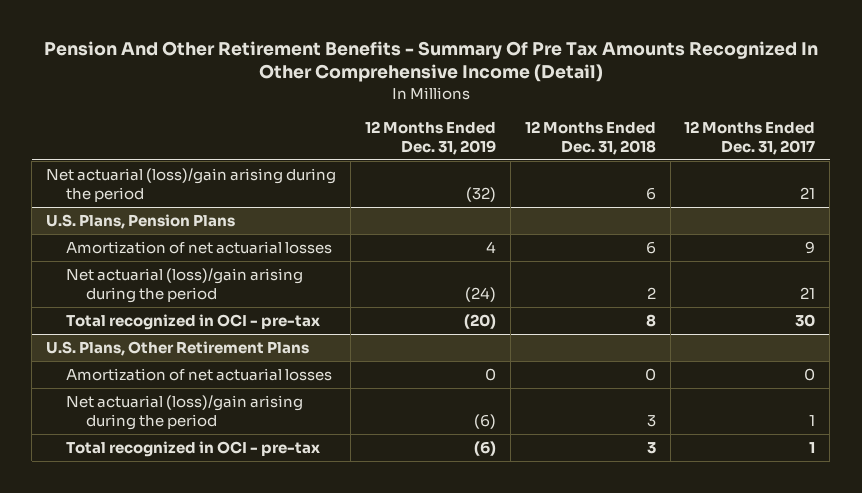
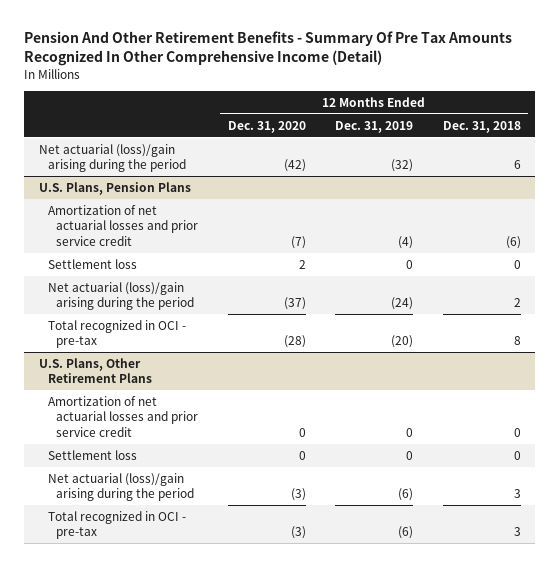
- | 12 Months Ended Dec. 31, 2019 | 12 Months Ended Dec. 31, 2018 | 12 Months Ended Dec. 31, 2017
+ | 12 Months Ended Dec. 31, 2020 | 12 Months Ended Dec. 31, 2019 | 12 Months Ended Dec. 31, 2018
@ U.S. Plans, Pension Plans
- Amortization of net actuarial losses | 4 | 6 | 9
+ Amortization of net actuarial losses and prior service credit | (7) | (4) | (6)
+ Settlement loss | 2 | 0 | 0
@ U.S. Plans, Other Retirement Plans
- Amortization of net actuarial losses | 0 | 0 | 0
+ Amortization of net actuarial losses and prior service credit | 0 | 0 | 0
+ Settlement loss | 0 | 0 | 0

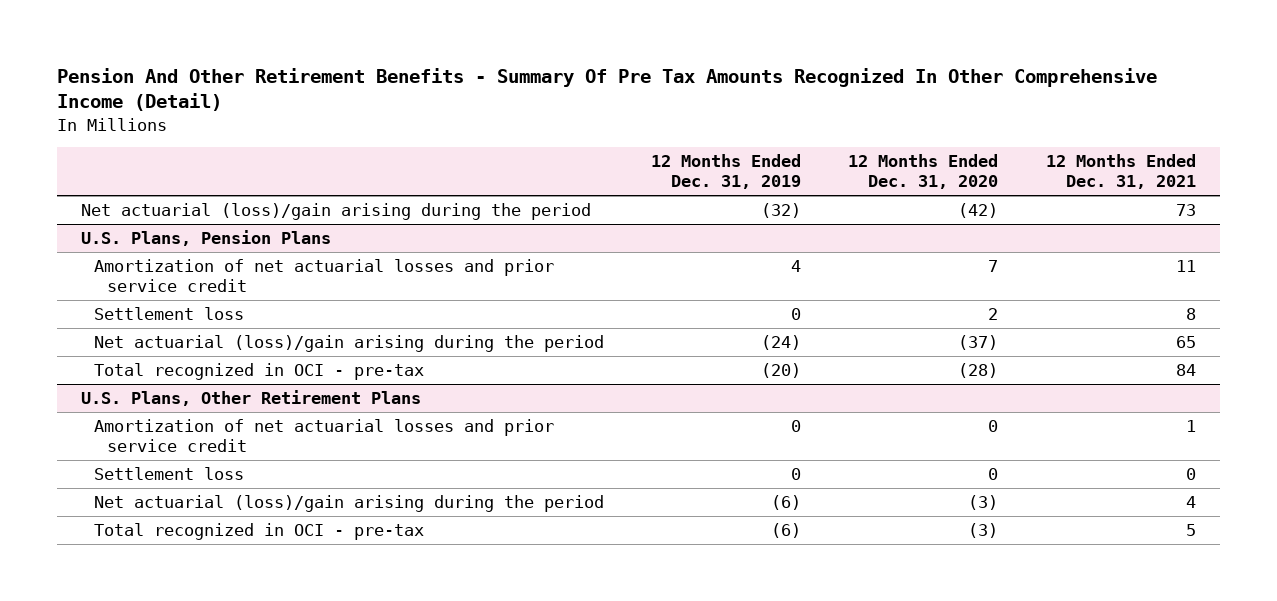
- | 12 Months Ended Dec. 31, 2020 | 12 Months Ended Dec. 31, 2019 | 12 Months Ended Dec. 31, 2018
+ | 12 Months Ended Dec. 31, 2019 | 12 Months Ended Dec. 31, 2020 | 12 Months Ended Dec. 31, 2021
@ U.S. Plans, Pension Plans
- Amortization of net actuarial losses and prior service credit | (7) | (4) | (6)
+ Amortization of net actuarial losses and prior service credit | 4 | 7 | 11

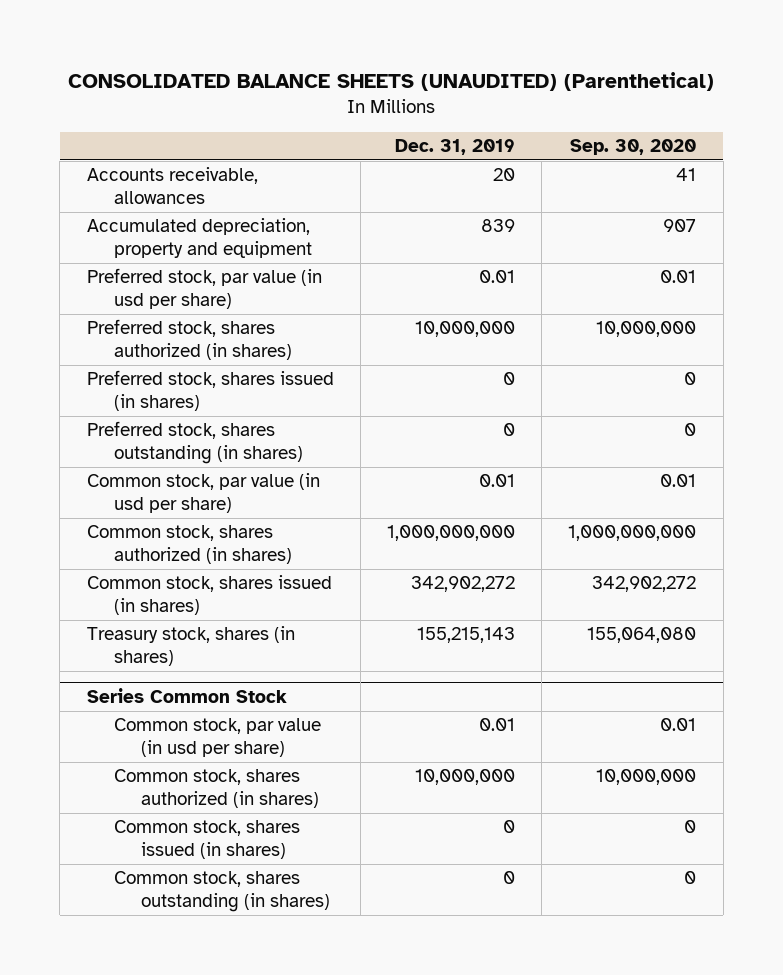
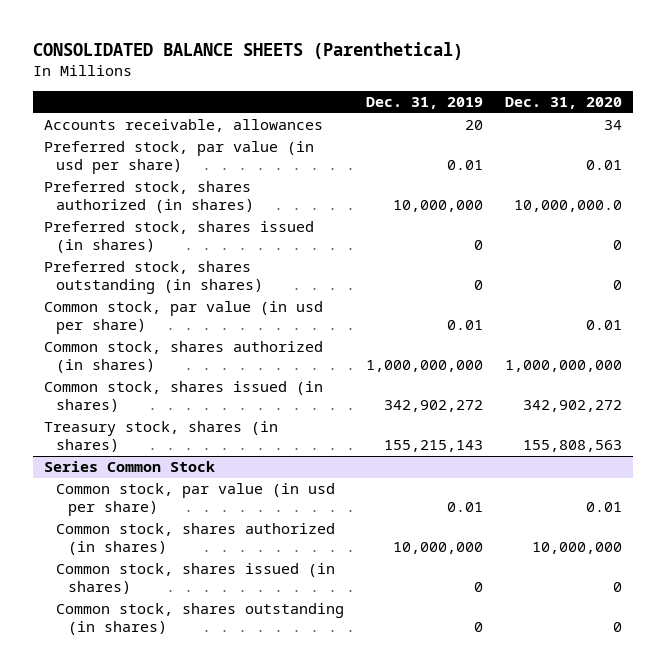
- CONSOLIDATED BALANCE SHEETS (UNAUDITED) (Parenthetical)
+ CONSOLIDATED BALANCE SHEETS (Parenthetical)
- | Dec. 31, 2019 | Sep. 30, 2020
+ | Dec. 31, 2019 | Dec. 31, 2020
- Accumulated depreciation, property and equipment | 839 | 907

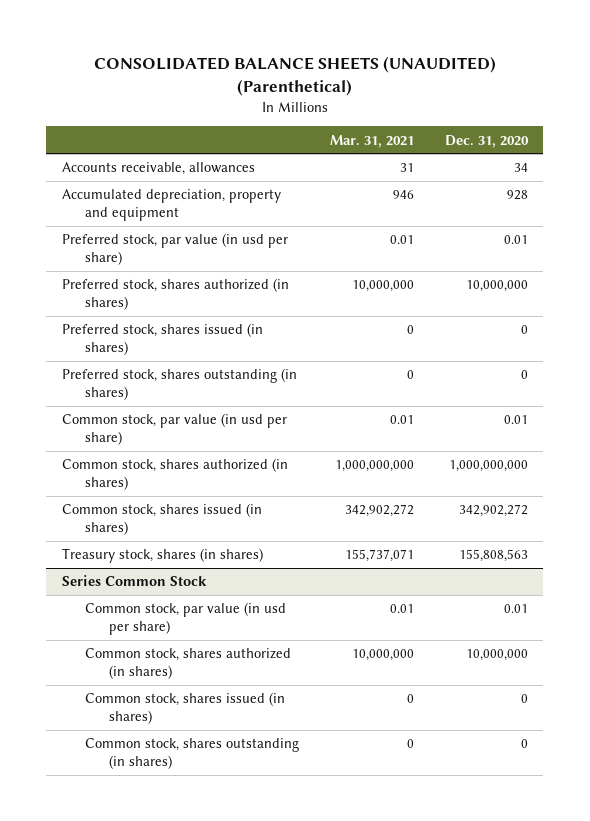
- CONSOLIDATED BALANCE SHEETS (Parenthetical)
+ CONSOLIDATED BALANCE SHEETS (UNAUDITED) (Parenthetical)
- | Dec. 31, 2019 | Dec. 31, 2020
+ | Mar. 31, 2021 | Dec. 31, 2020
+ Accumulated depreciation, property and equipment | 946 | 928
- Preferred stock, shares authorized (in shares) | 10,000,000 | 10,000,000.0
+ Preferred stock, shares authorized (in shares) | 10,000,000 | 10,000,000

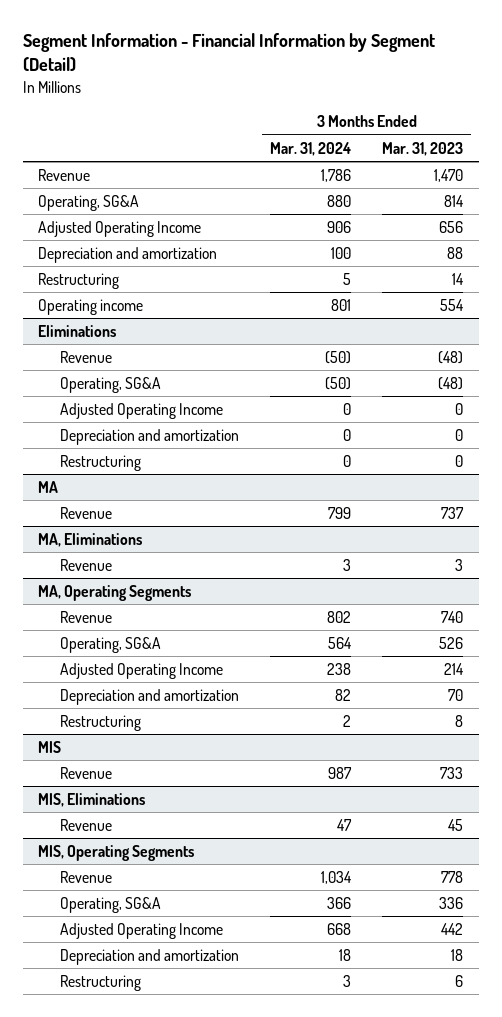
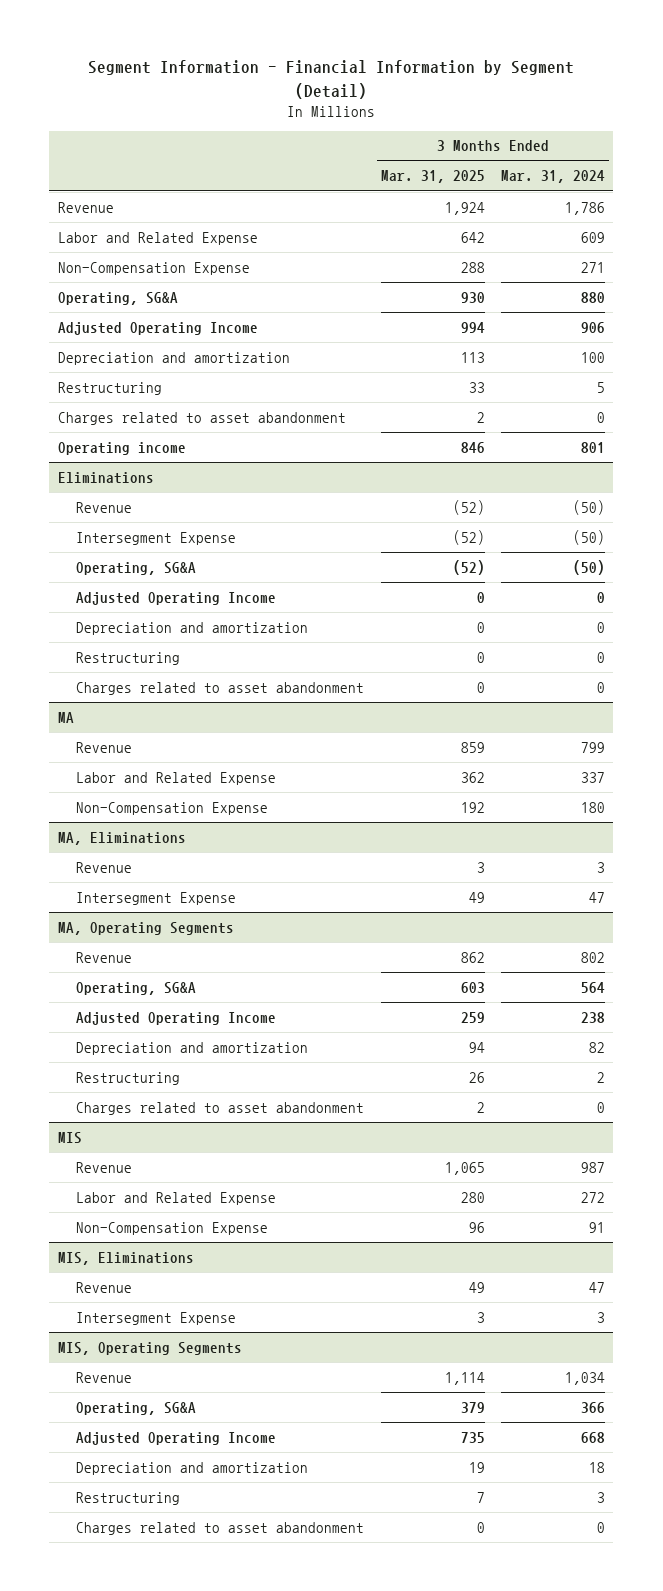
- | 3 Months Ended Mar. 31, 2024 | 3 Months Ended Mar. 31, 2023
+ | 3 Months Ended Mar. 31, 2025 | 3 Months Ended Mar. 31, 2024
+ Labor and Related Expense | 642 | 609
+ Non-Compensation Expense | 288 | 271
+ Charges related to asset abandonment | 2 | 0
@ Eliminations
+ Intersegment Expense | (52) | (50)
+ Charges related to asset abandonment | 0 | 0
@ MA
+ Labor and Related Expense | 362 | 337
+ Non-Compensation Expense | 192 | 180
@ MA, Eliminations
+ Intersegment Expense | 49 | 47
@ MA, Operating Segments
+ Charges related to asset abandonment | 2 | 0
@ MIS
+ Labor and Related Expense | 280 | 272
+ Non-Compensation Expense | 96 | 91
@ MIS, Eliminations
+ Intersegment Expense | 3 | 3
@ MIS, Operating Segments
+ Charges related to asset abandonment | 0 | 0

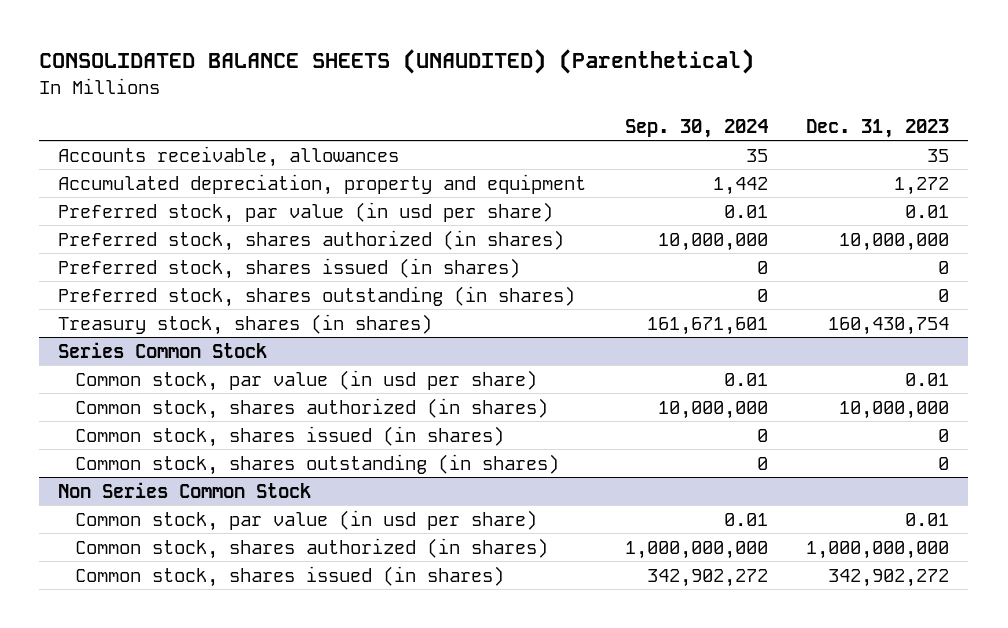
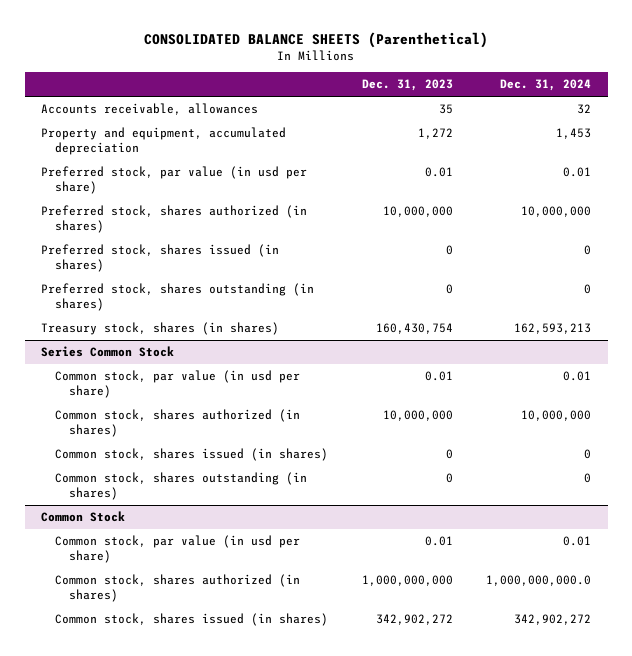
- CONSOLIDATED BALANCE SHEETS (UNAUDITED) (Parenthetical)
+ CONSOLIDATED BALANCE SHEETS (Parenthetical)
- | Sep. 30, 2024 | Dec. 31, 2023
+ | Dec. 31, 2023 | Dec. 31, 2024
- Accumulated depreciation, property and equipment | 1,442 | 1,272
+ Property and equipment, accumulated depreciation | 1,272 | 1,453
- Non Series Common Stock
+ Common Stock

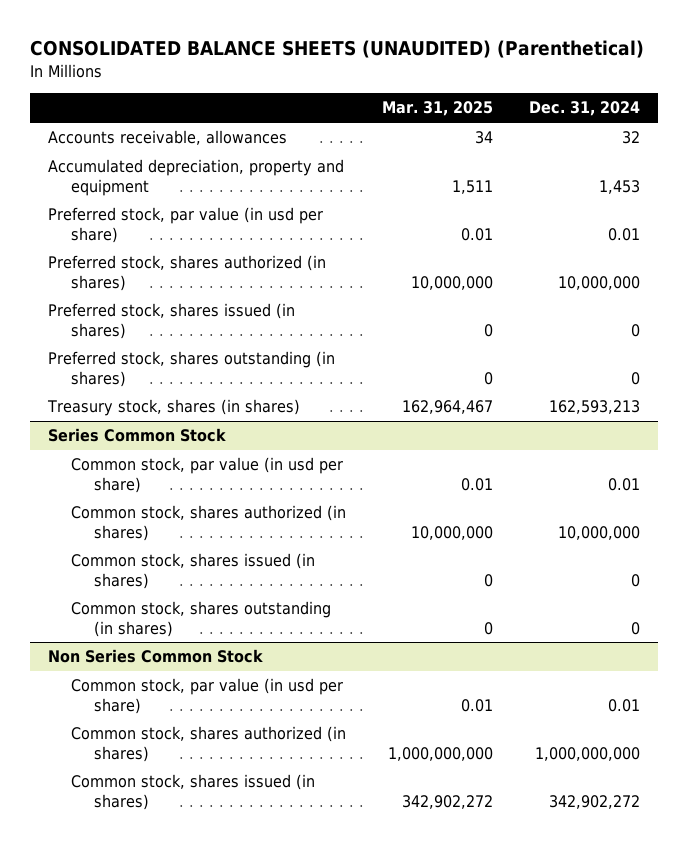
- CONSOLIDATED BALANCE SHEETS (Parenthetical)
+ CONSOLIDATED BALANCE SHEETS (UNAUDITED) (Parenthetical)
- | Dec. 31, 2023 | Dec. 31, 2024
+ | Mar. 31, 2025 | Dec. 31, 2024
- Property and equipment, accumulated depreciation | 1,272 | 1,453
+ Accumulated depreciation, property and equipment | 1,511 | 1,453
- Common Stock
+ Non Series Common Stock
- Common stock, shares authorized (in shares) | 1,000,000,000 | 1,000,000,000.0
+ Common stock, shares authorized (in shares) | 1,000,000,000 | 1,000,000,000

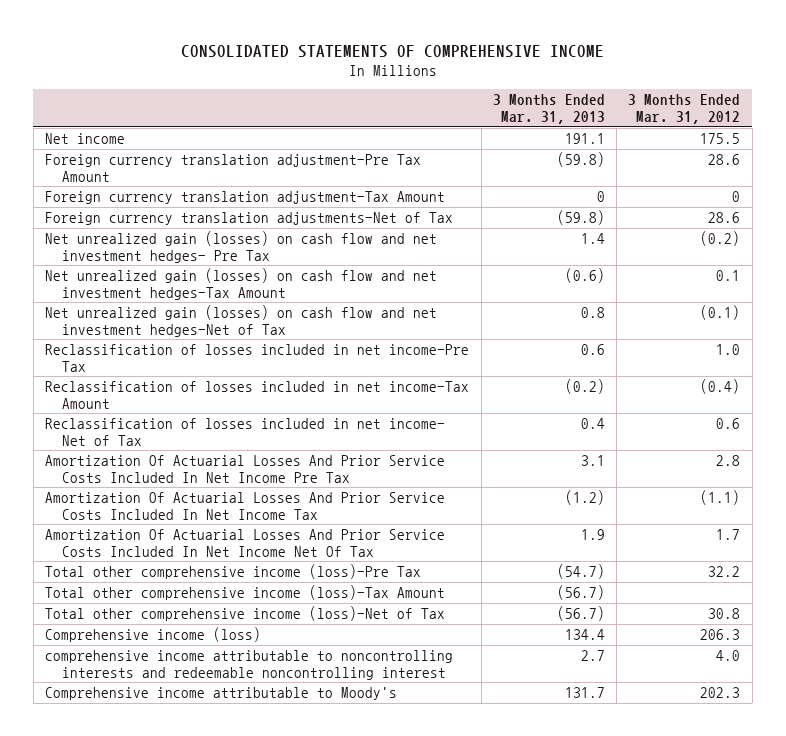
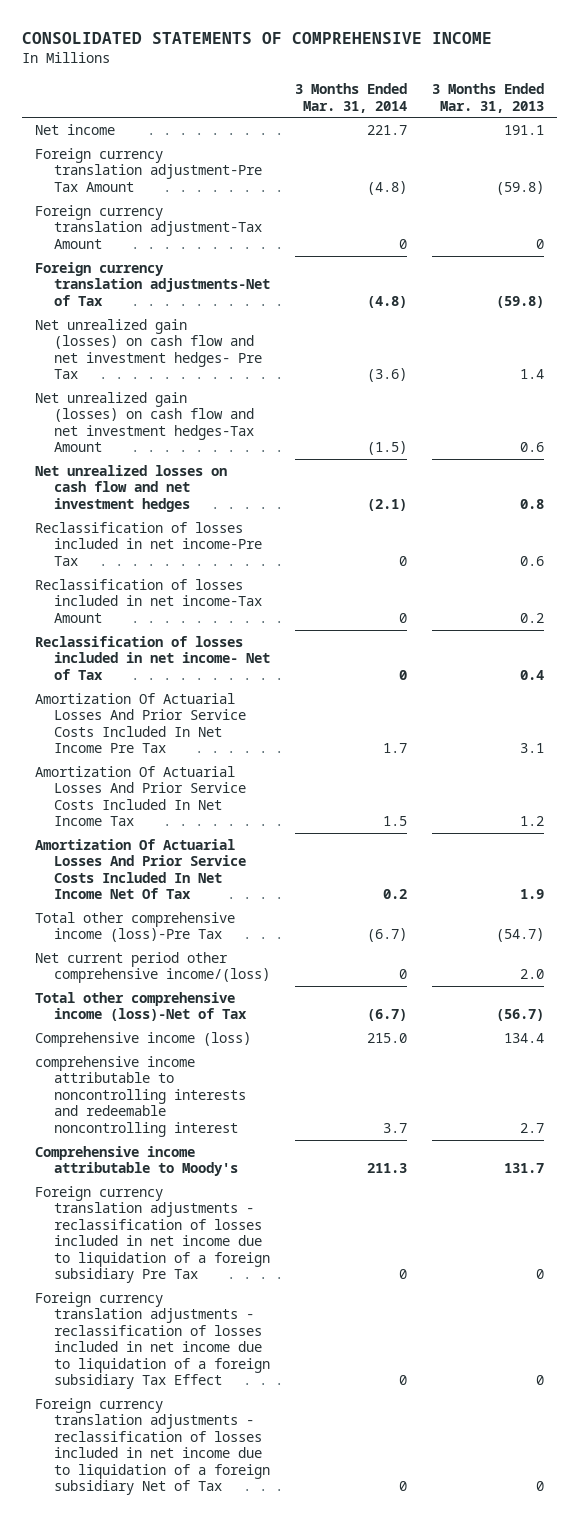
- | 3 Months Ended Mar. 31, 2013 | 3 Months Ended Mar. 31, 2012
+ | 3 Months Ended Mar. 31, 2014 | 3 Months Ended Mar. 31, 2013
- Net unrealized gain (losses) on cash flow and net investment hedges-Tax Amount | (0.6) | 0.1
- Net unrealized gain (losses) on cash flow and net investment hedges-Net of Tax | 0.8 | (0.1)
+ Net unrealized gain (losses) on cash flow and net investment hedges-Tax Amount | (1.5) | 0.6
+ Net unrealized losses on cash flow and net investment hedges | (2.1) | 0.8
- Reclassification of losses included in net income-Tax Amount | (0.2) | (0.4)
+ Reclassification of losses included in net income-Tax Amount | 0 | 0.2
- Amortization Of Actuarial Losses And Prior Service Costs Included In Net Income Tax | (1.2) | (1.1)
+ Amortization Of Actuarial Losses And Prior Service Costs Included In Net Income Tax | 1.5 | 1.2
- Total other comprehensive income (loss)-Tax Amount | (56.7) |
+ Net current period other comprehensive income/(loss) | 0 | 2.0
+ Foreign currency translation adjustments - reclassification of losses included in net income due to liquidation of a foreign subsidiary Pre Tax | 0 | 0
+ Foreign currency translation adjustments - reclassification of losses included in net income due to liquidation of a foreign subsidiary Tax Effect | 0 | 0
+ Foreign currency translation adjustments - reclassification of losses included in net income due to liquidation of a foreign subsidiary Net of Tax | 0 | 0

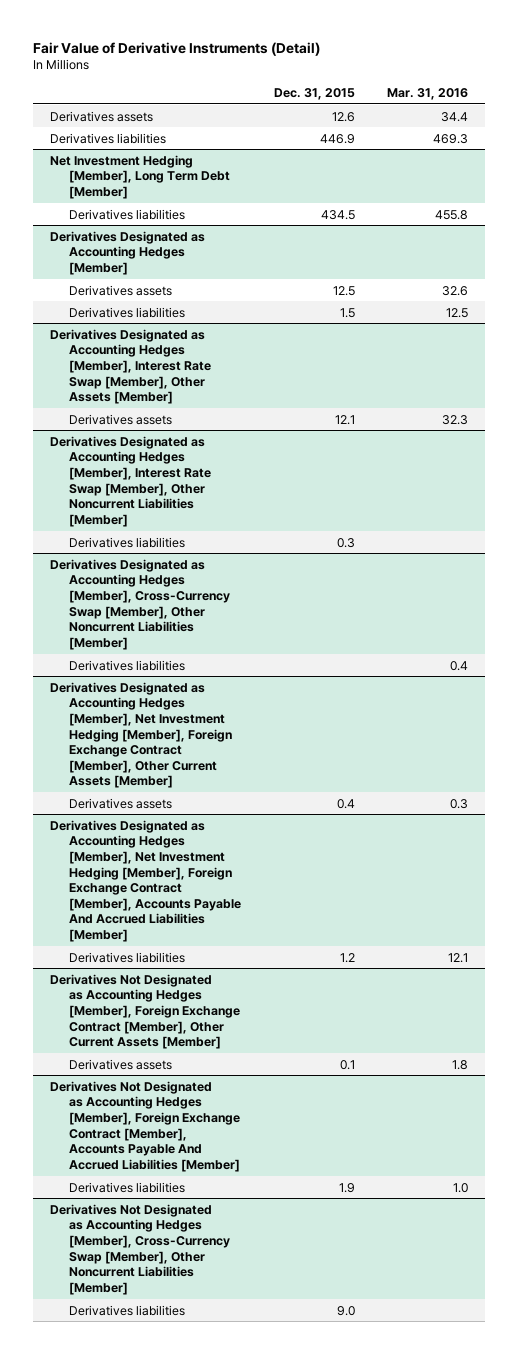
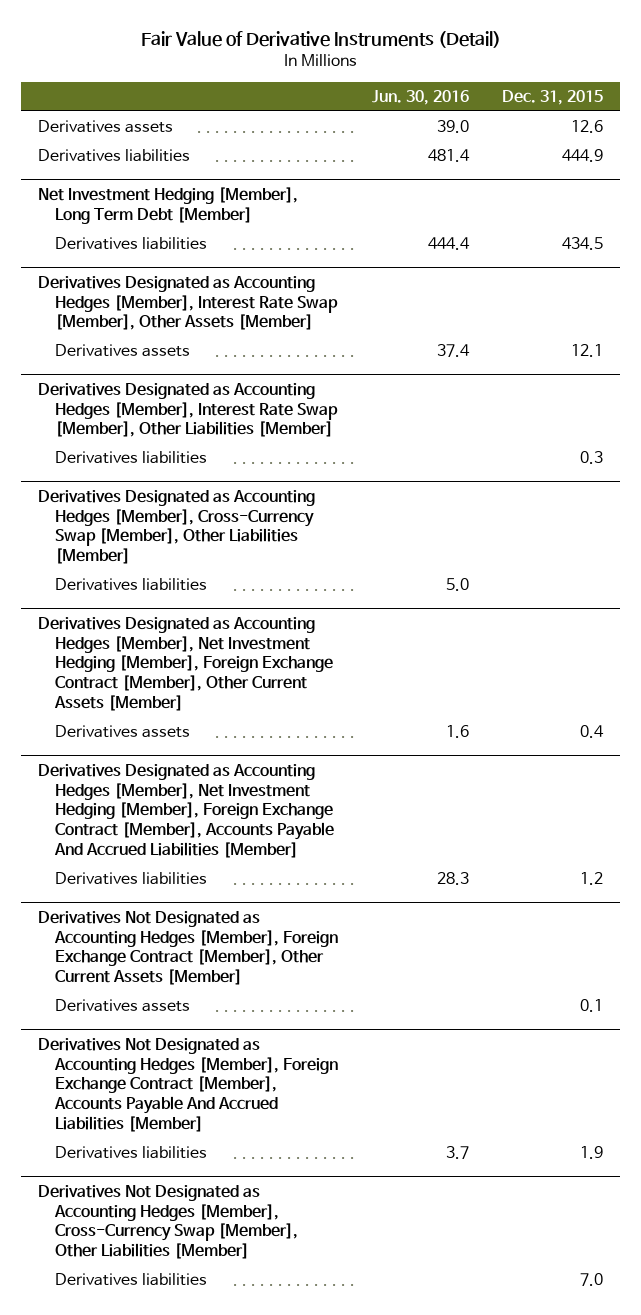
- | Dec. 31, 2015 | Mar. 31, 2016
+ | Jun. 30, 2016 | Dec. 31, 2015
- Derivatives liabilities | 446.9 | 469.3
+ Derivatives liabilities | 481.4 | 444.9
- Derivatives Designated as Accounting Hedges [Member]
- Derivatives assets | 12.5 | 32.6
- Derivatives liabilities | 1.5 | 12.5
- Derivatives Designated as Accounting Hedges [Member], Interest Rate Swap [Member], Other Noncurrent Liabilities [Member]
+ Derivatives Designated as Accounting Hedges [Member], Interest Rate Swap [Member], Other Liabilities [Member]
- Derivatives Designated as Accounting Hedges [Member], Cross-Currency Swap [Member], Other Noncurrent Liabilities [Member]
+ Derivatives Designated as Accounting Hedges [Member], Cross-Currency Swap [Member], Other Liabilities [Member]
- Derivatives Not Designated as Accounting Hedges [Member], Cross-Currency Swap [Member], Other Noncurrent Liabilities [Member]
- Derivatives liabilities | 9.0 |
+ Derivatives Not Designated as Accounting Hedges [Member], Cross-Currency Swap [Member], Other Liabilities [Member]
+ Derivatives liabilities | | 7.0

